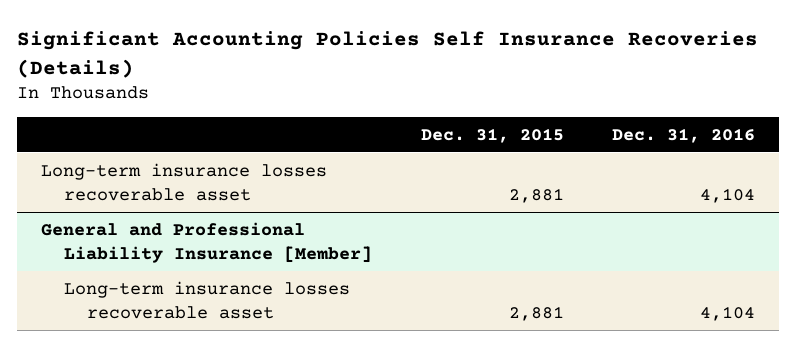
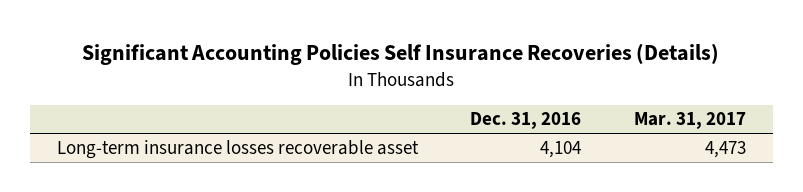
- | Dec. 31, 2015 | Dec. 31, 2016
+ | Dec. 31, 2016 | Mar. 31, 2017
- General and Professional Liability Insurance [Member]
- Long-term insurance losses recoverable asset | 2,881 | 4,104

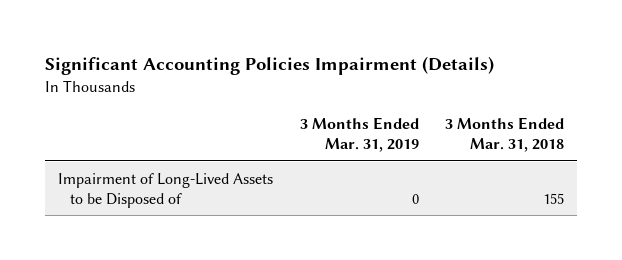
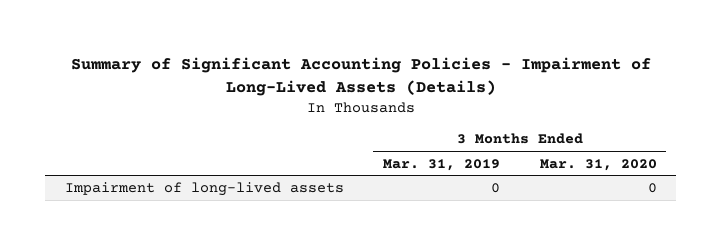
- Significant Accounting Policies Impairment (Details)
+ Summary of Significant Accounting Policies - Impairment of Long-Lived Assets (Details)
- | 3 Months Ended Mar. 31, 2019 | 3 Months Ended Mar. 31, 2018
+ | 3 Months Ended Mar. 31, 2019 | 3 Months Ended Mar. 31, 2020
- Impairment of Long-Lived Assets to be Disposed of | 0 | 155
+ Impairment of long-lived assets | 0 | 0

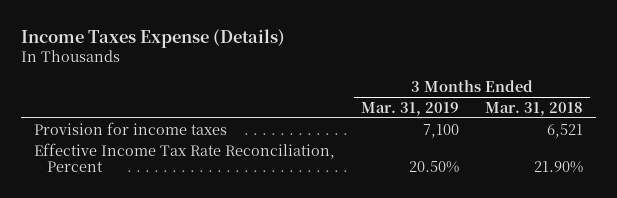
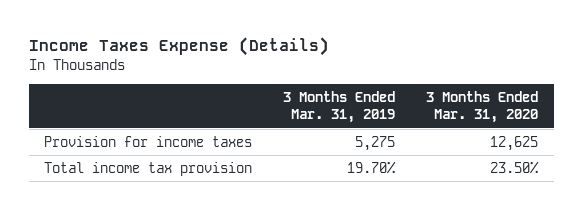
- | 3 Months Ended Mar. 31, 2019 | 3 Months Ended Mar. 31, 2018
+ | 3 Months Ended Mar. 31, 2019 | 3 Months Ended Mar. 31, 2020
- Provision for income taxes | 7,100 | 6,521
- Effective Income Tax Rate Reconciliation, Percent | 20.50% | 21.90%
+ Provision for income taxes | 5,275 | 12,625
+ Total income tax provision | 19.70% | 23.50%

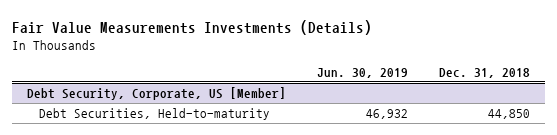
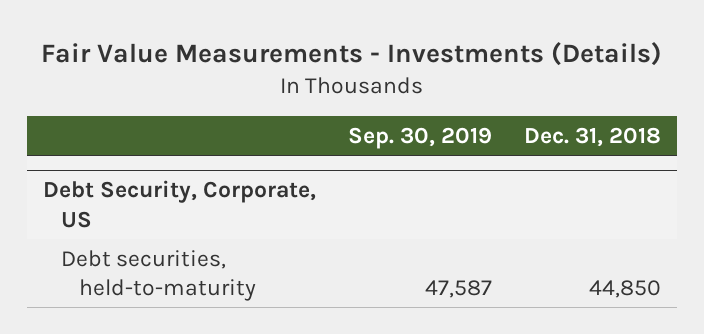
- Fair Value Measurements Investments (Details)
+ Fair Value Measurements - Investments (Details)
- | Jun. 30, 2019 | Dec. 31, 2018
+ | Sep. 30, 2019 | Dec. 31, 2018
- Debt Security, Corporate, US [Member]
- Debt Securities, Held-to-maturity | 46,932 | 44,850
+ Debt Security, Corporate, US
+ Debt securities, held-to-maturity | 47,587 | 44,850

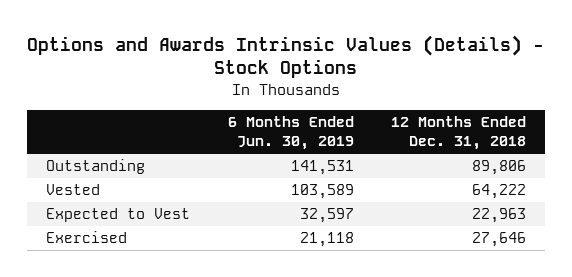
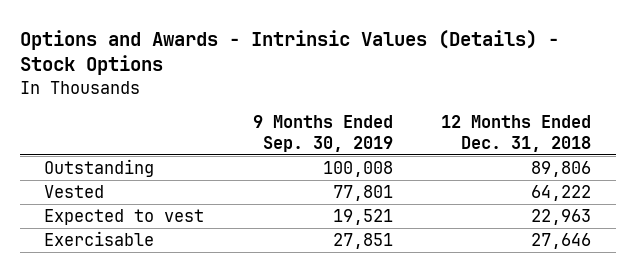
- Options and Awards Intrinsic Values (Details) - Stock Options
+ Options and Awards - Intrinsic Values (Details) - Stock Options
- | 6 Months Ended Jun. 30, 2019 | 12 Months Ended Dec. 31, 2018
+ | 9 Months Ended Sep. 30, 2019 | 12 Months Ended Dec. 31, 2018
- Expected to Vest | 32,597 | 22,963
- Exercised | 21,118 | 27,646
+ Expected to vest | 19,521 | 22,963
+ Exercisable | 27,851 | 27,646

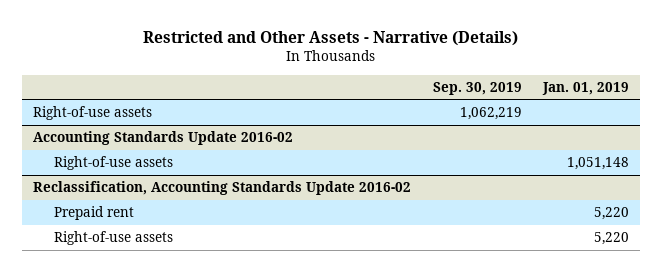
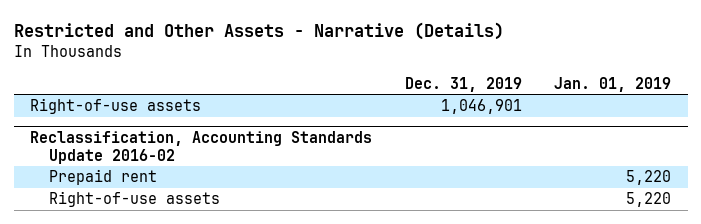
- | Sep. 30, 2019 | Jan. 01, 2019
+ | Dec. 31, 2019 | Jan. 01, 2019
- Accounting Standards Update 2016-02
- Right-of-use assets | | 1,051,148

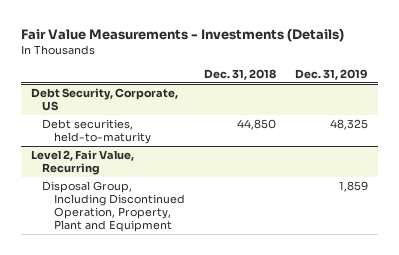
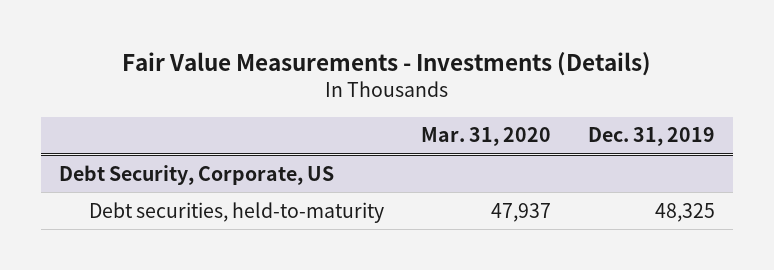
- | Dec. 31, 2018 | Dec. 31, 2019
+ | Mar. 31, 2020 | Dec. 31, 2019
- Level 2, Fair Value, Recurring
- Disposal Group, Including Discontinued Operation, Property, Plant and Equipment | | 1,859

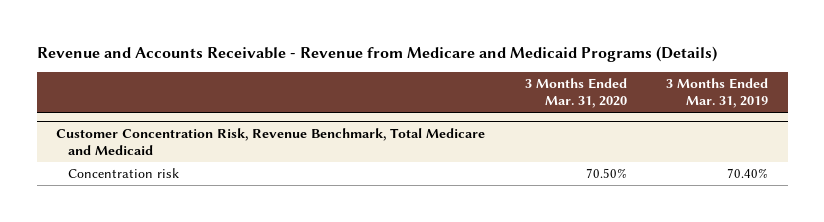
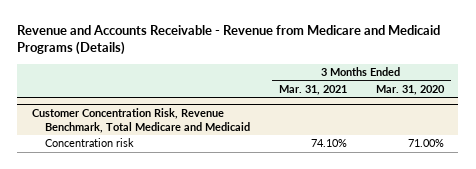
- | 3 Months Ended Mar. 31, 2020 | 3 Months Ended Mar. 31, 2019
+ | 3 Months Ended Mar. 31, 2021 | 3 Months Ended Mar. 31, 2020
@ Customer Concentration Risk, Revenue Benchmark, Total Medicare and Medicaid
- Concentration risk | 70.50% | 70.40%
+ Concentration risk | 74.10% | 71.00%

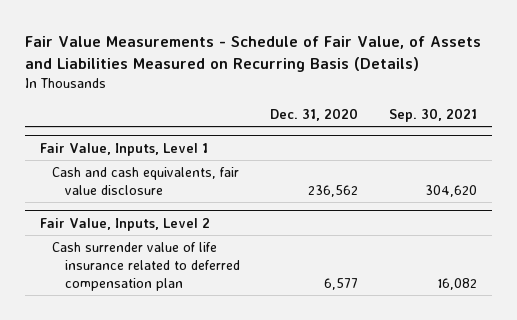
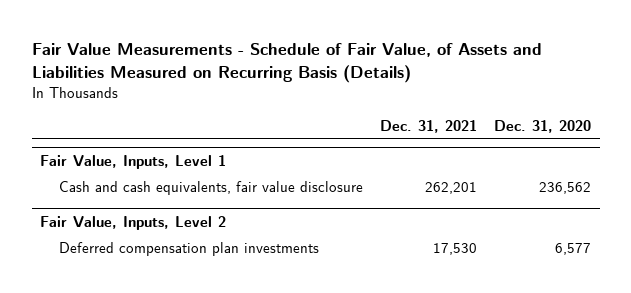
- | Dec. 31, 2020 | Sep. 30, 2021
+ | Dec. 31, 2021 | Dec. 31, 2020
@ Fair Value, Inputs, Level 2
- Cash surrender value of life insurance related to deferred compensation plan | 6,577 | 16,082
+ Deferred compensation plan investments | 17,530 | 6,577

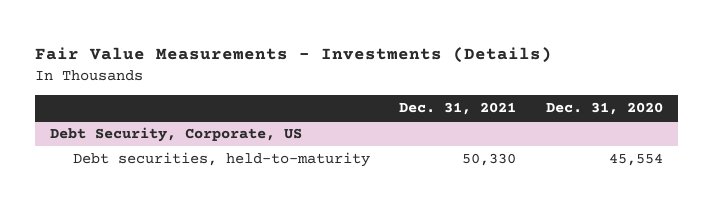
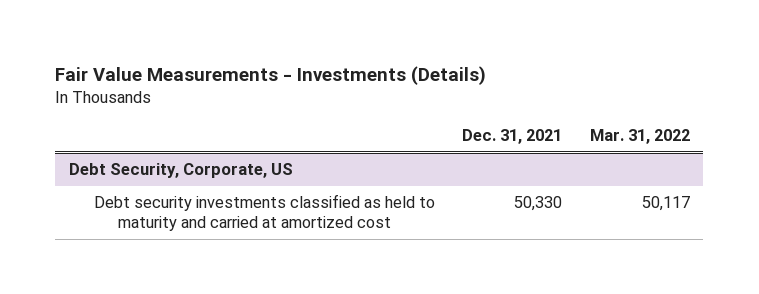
- | Dec. 31, 2021 | Dec. 31, 2020
+ | Dec. 31, 2021 | Mar. 31, 2022
@ Debt Security, Corporate, US
- Debt securities, held-to-maturity | 50,330 | 45,554
+ Debt security investments classified as held to maturity and carried at amortized cost | 50,330 | 50,117

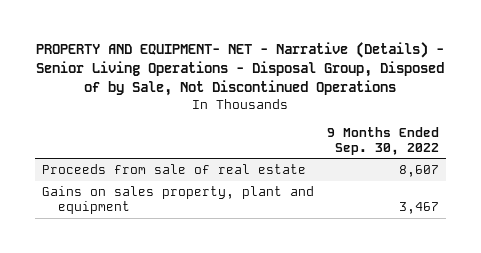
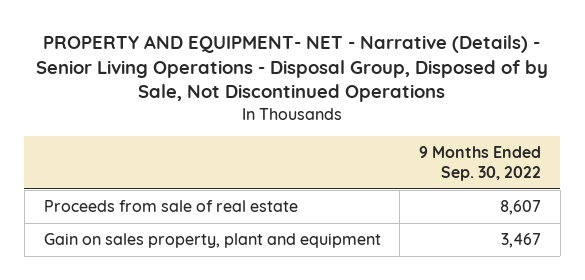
- Gains on sales property, plant and equipment | 3,467
+ Gain on sales property, plant and equipment | 3,467

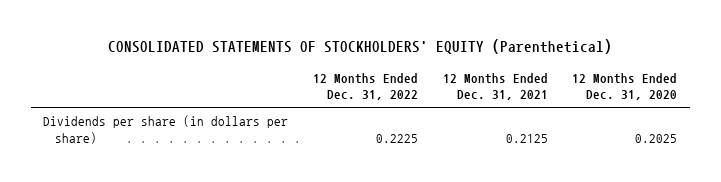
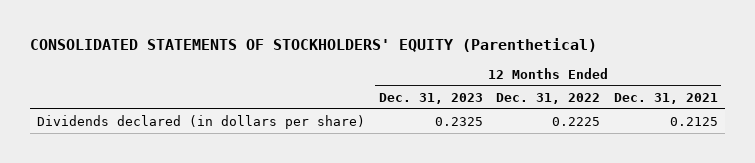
- | 12 Months Ended Dec. 31, 2022 | 12 Months Ended Dec. 31, 2021 | 12 Months Ended Dec. 31, 2020
+ | 12 Months Ended Dec. 31, 2023 | 12 Months Ended Dec. 31, 2022 | 12 Months Ended Dec. 31, 2021
- Dividends per share (in dollars per share) | 0.2225 | 0.2125 | 0.2025
+ Dividends declared (in dollars per share) | 0.2325 | 0.2225 | 0.2125

